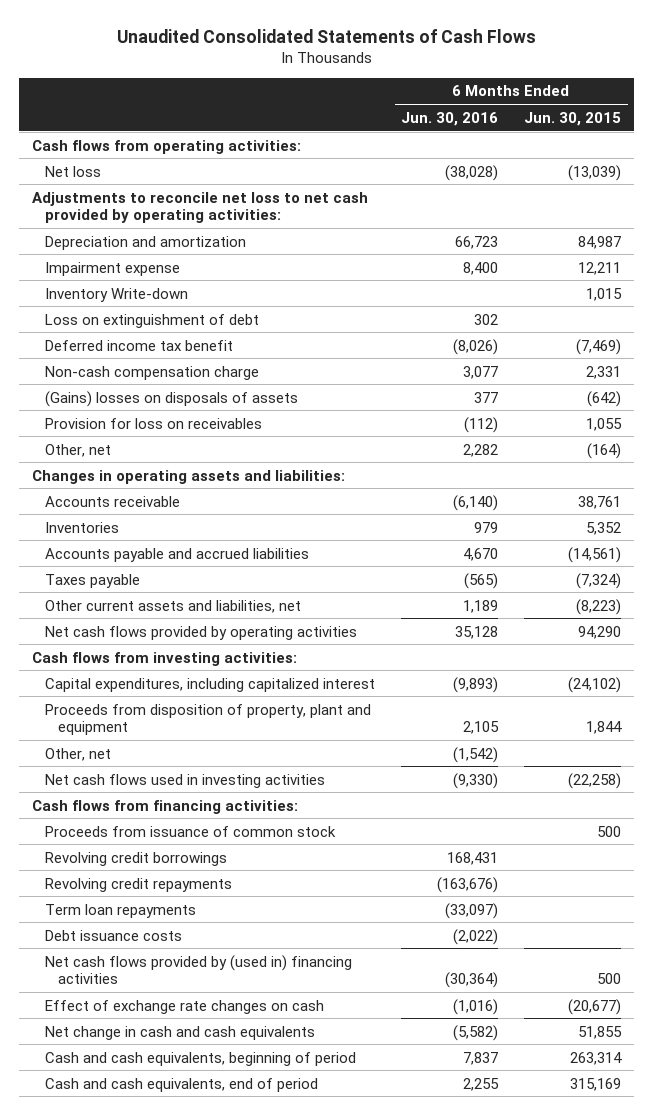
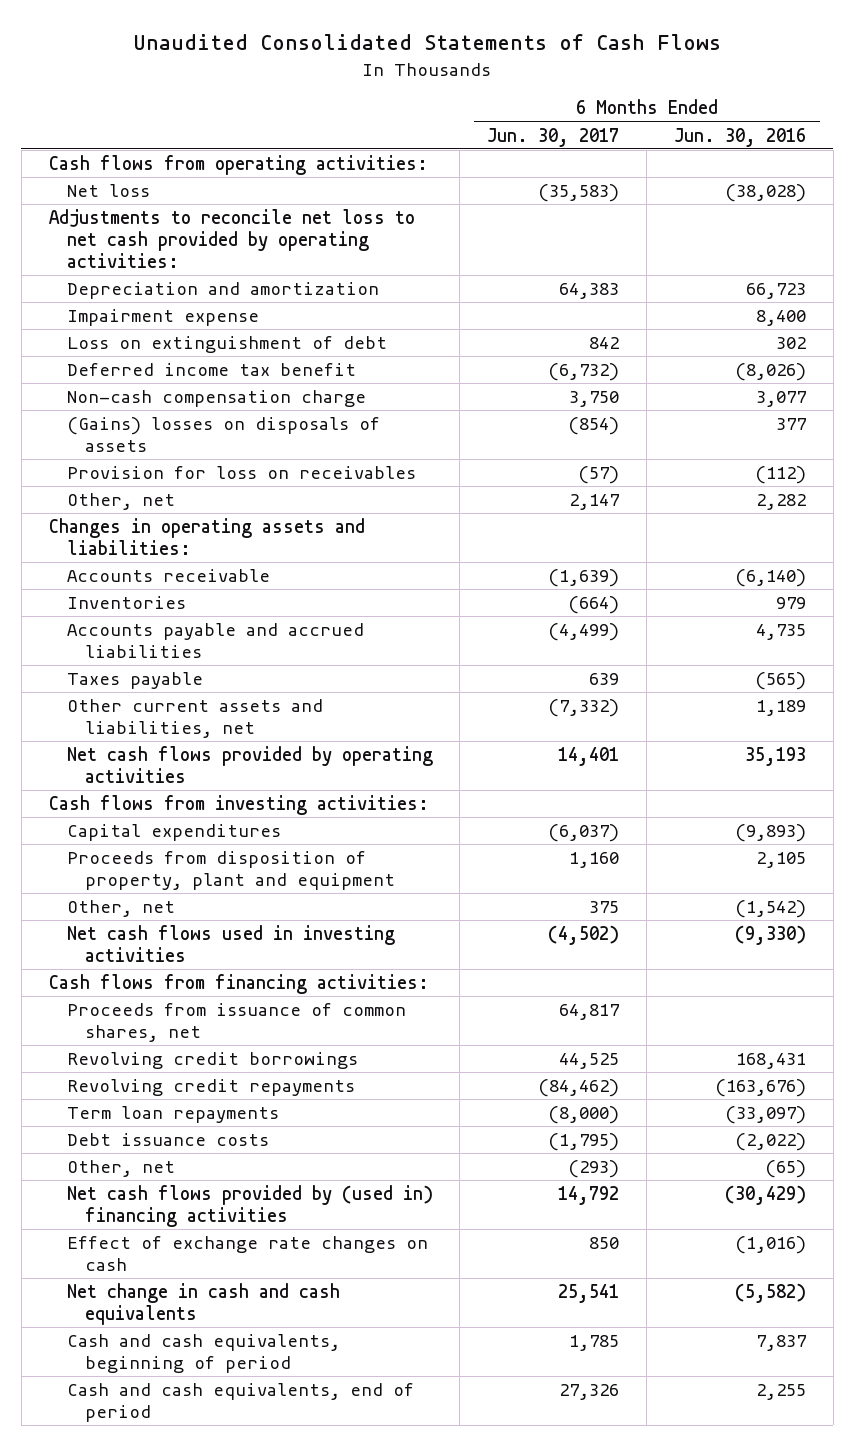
- | 6 Months Ended Jun. 30, 2016 | 6 Months Ended Jun. 30, 2015
+ | 6 Months Ended Jun. 30, 2017 | 6 Months Ended Jun. 30, 2016
- Inventory Write-down | | 1,015
- Accounts payable and accrued liabilities | 4,670 | (14,561)
+ Accounts payable and accrued liabilities | (4,499) | 4,735
- Net cash flows provided by operating activities | 35,128 | 94,290
+ Net cash flows provided by operating activities | 14,401 | 35,193
- Capital expenditures, including capitalized interest | (9,893) | (24,102)
+ Capital expenditures | (6,037) | (9,893)
- Proceeds from issuance of common stock | | 500
+ Proceeds from issuance of common shares, net | 64,817 |
- Net cash flows provided by (used in) financing activities | (30,364) | 500
+ Other, net | (293) | (65)
+ Net cash flows provided by (used in) financing activities | 14,792 | (30,429)

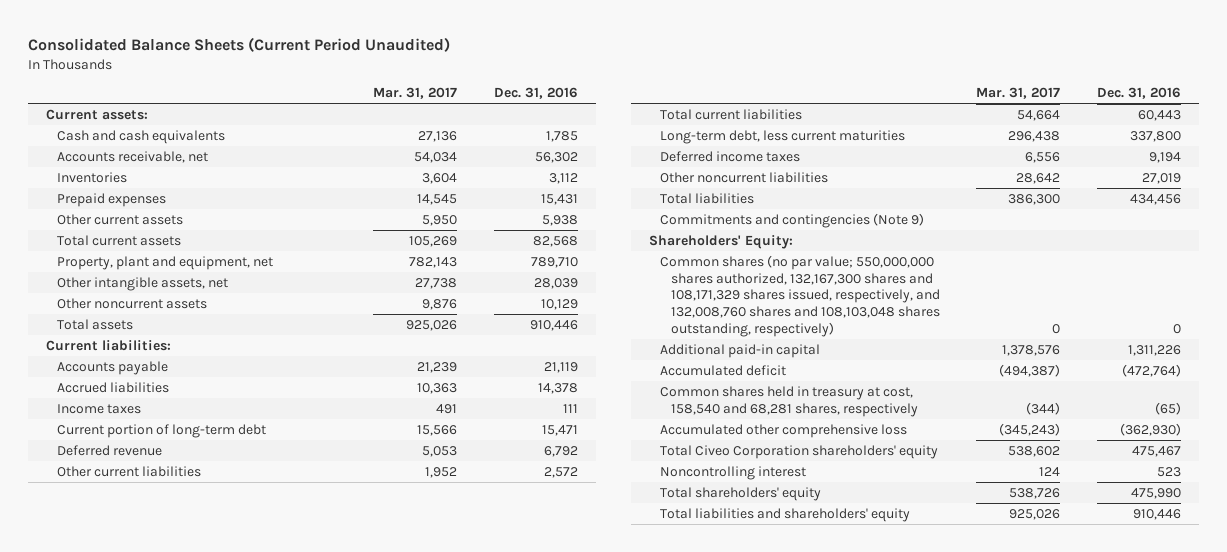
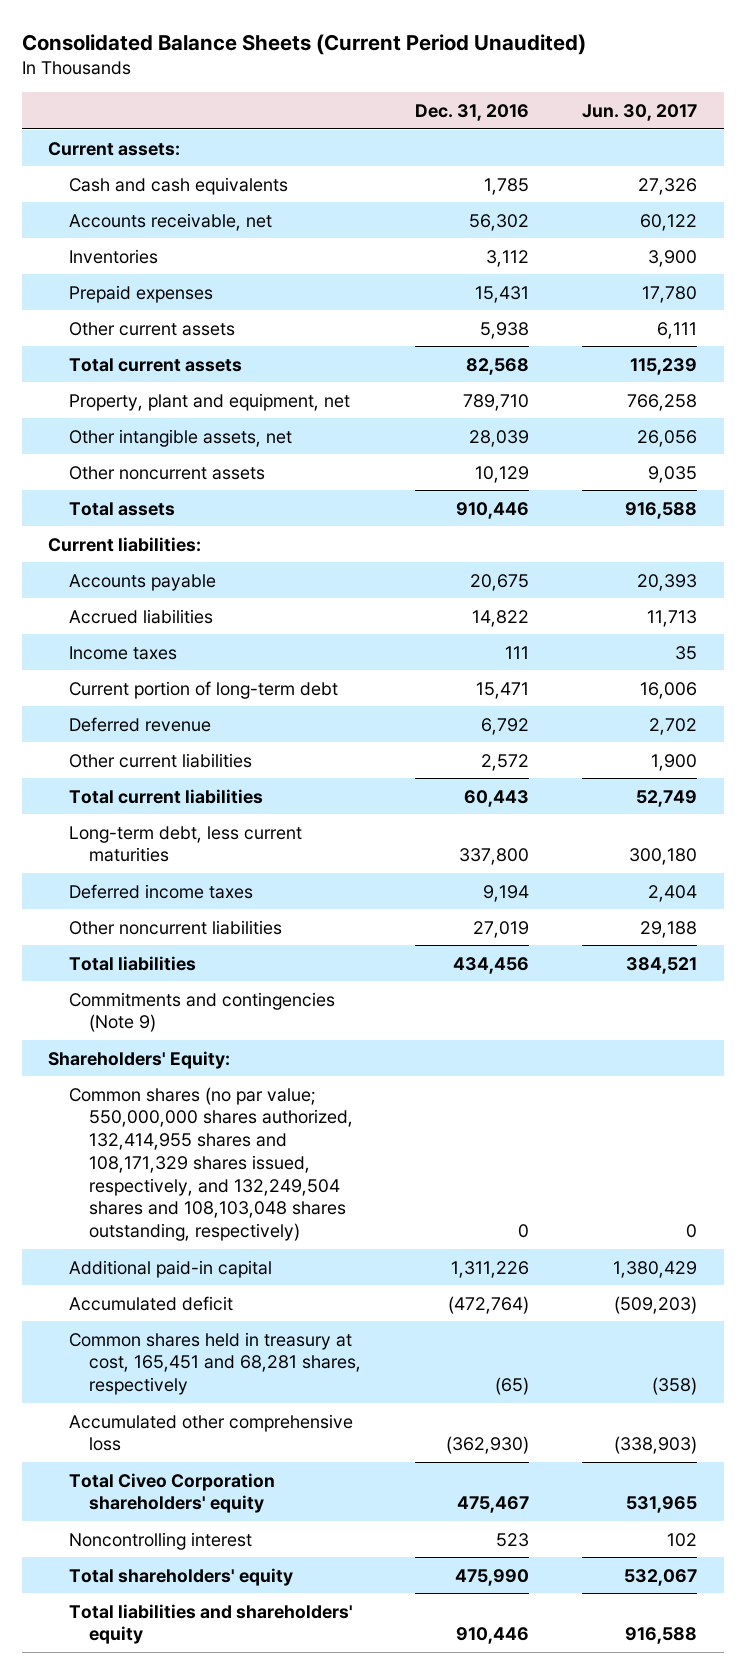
- | Mar. 31, 2017 | Dec. 31, 2016
+ | Dec. 31, 2016 | Jun. 30, 2017
- Accounts payable | 21,239 | 21,119
- Accrued liabilities | 10,363 | 14,378
+ Accounts payable | 20,675 | 20,393
+ Accrued liabilities | 14,822 | 11,713
- Common shares (no par value; 550,000,000 shares authorized, 132,167,300 shares and 108,171,329 shares issued, respectively, and 132,008,760 shares and 108,103,048 shares outstanding, respectively) | 0 | 0
+ Common shares (no par value; 550,000,000 shares authorized, 132,414,955 shares and 108,171,329 shares issued, respectively, and 132,249,504 shares and 108,103,048 shares outstanding, respectively) | 0 | 0
- Common shares held in treasury at cost, 158,540 and 68,281 shares, respectively | (344) | (65)
+ Common shares held in treasury at cost, 165,451 and 68,281 shares, respectively | (65) | (358)

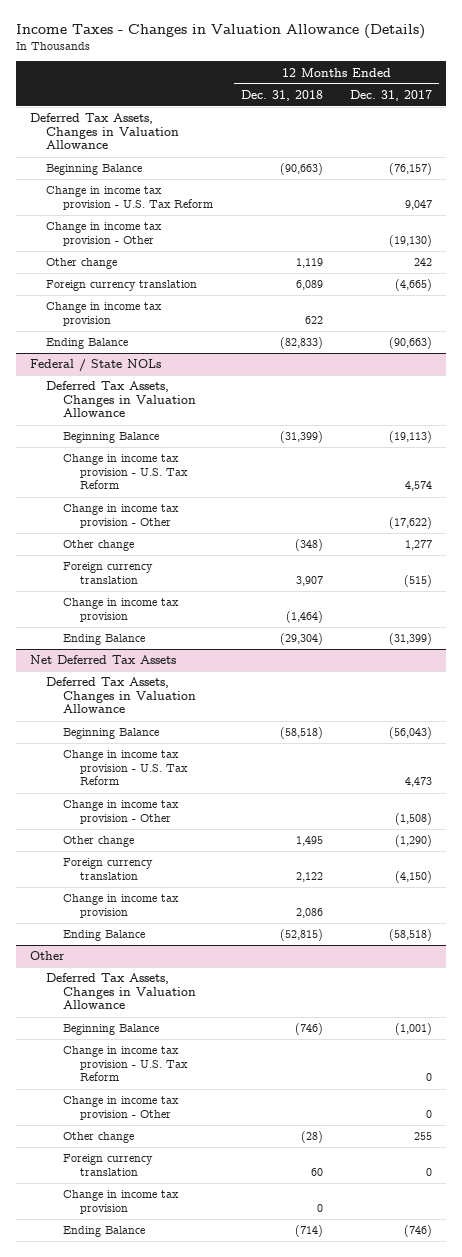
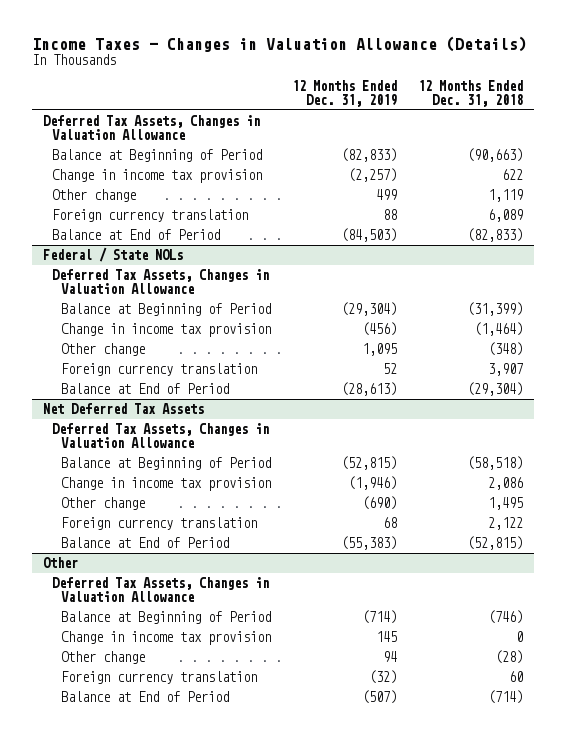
- | 12 Months Ended Dec. 31, 2018 | 12 Months Ended Dec. 31, 2017
+ | 12 Months Ended Dec. 31, 2019 | 12 Months Ended Dec. 31, 2018
- Beginning Balance | (90,663) | (76,157)
- Change in income tax provision - U.S. Tax Reform | | 9,047
- Change in income tax provision - Other | | (19,130)
+ Balance at Beginning of Period | (82,833) | (90,663)
moved up: Change in income tax provision | (2,257) | 622
- Ending Balance | (82,833) | (90,663)
+ Balance at End of Period | (84,503) | (82,833)
@ Federal / State NOLs
- Beginning Balance | (31,399) | (19,113)
- Change in income tax provision - U.S. Tax Reform | | 4,574
- Change in income tax provision - Other | | (17,622)
+ Balance at Beginning of Period | (29,304) | (31,399)
moved up: Change in income tax provision | (456) | (1,464)
- Ending Balance | (29,304) | (31,399)
+ Balance at End of Period | (28,613) | (29,304)
@ Net Deferred Tax Assets
- Beginning Balance | (58,518) | (56,043)
- Change in income tax provision - U.S. Tax Reform | | 4,473
- Change in income tax provision - Other | | (1,508)
+ Balance at Beginning of Period | (52,815) | (58,518)
moved up: Change in income tax provision | (1,946) | 2,086
- Ending Balance | (52,815) | (58,518)
+ Balance at End of Period | (55,383) | (52,815)
@ Other
- Beginning Balance | (746) | (1,001)
- Change in income tax provision - U.S. Tax Reform | | 0
- Change in income tax provision - Other | | 0
+ Balance at Beginning of Period | (714) | (746)
moved up: Change in income tax provision | 145 | 0
- Ending Balance | (714) | (746)
+ Balance at End of Period | (507) | (714)

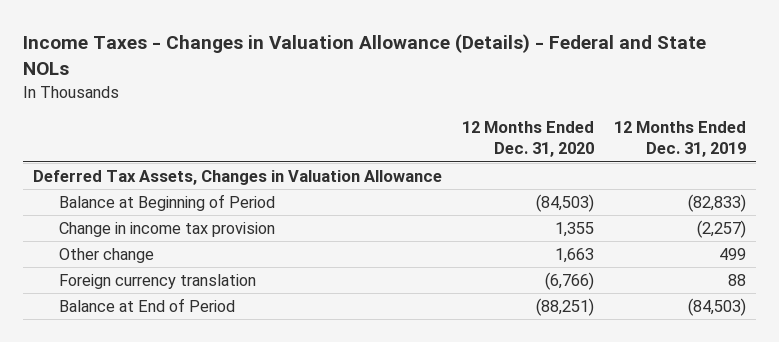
- Income Taxes - Changes in Valuation Allowance (Details)
+ Income Taxes - Changes in Valuation Allowance (Details) - Federal and State NOLs
- | 12 Months Ended Dec. 31, 2019 | 12 Months Ended Dec. 31, 2018
+ | 12 Months Ended Dec. 31, 2020 | 12 Months Ended Dec. 31, 2019
- Federal / State NOLs
- Deferred Tax Assets, Changes in Valuation Allowance
- Balance at Beginning of Period | (29,304) | (31,399)
- Change in income tax provision | (456) | (1,464)
- Other change | 1,095 | (348)
- Foreign currency translation | 52 | 3,907
- Balance at End of Period | (28,613) | (29,304)
- Net Deferred Tax Assets
- Deferred Tax Assets, Changes in Valuation Allowance
- Balance at Beginning of Period | (52,815) | (58,518)
- Change in income tax provision | (1,946) | 2,086
- Other change | (690) | 1,495
- Foreign currency translation | 68 | 2,122
- Balance at End of Period | (55,383) | (52,815)
- Other
- Deferred Tax Assets, Changes in Valuation Allowance
- Balance at Beginning of Period | (714) | (746)
- Change in income tax provision | 145 | 0
- Other change | 94 | (28)
- Foreign currency translation | (32) | 60
- Balance at End of Period | (507) | (714)

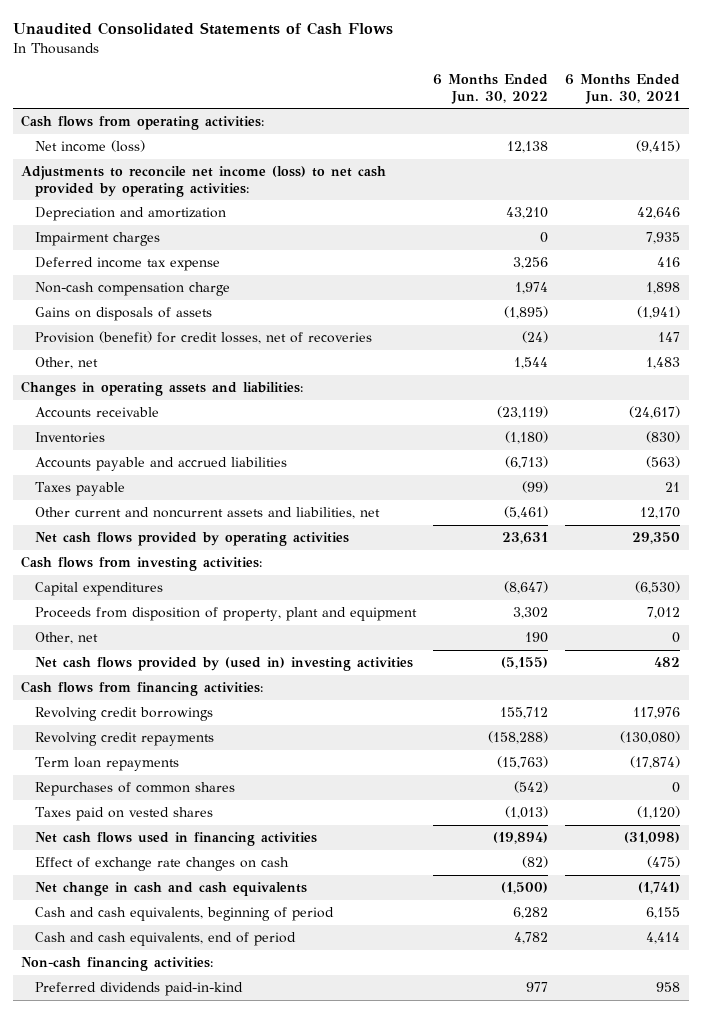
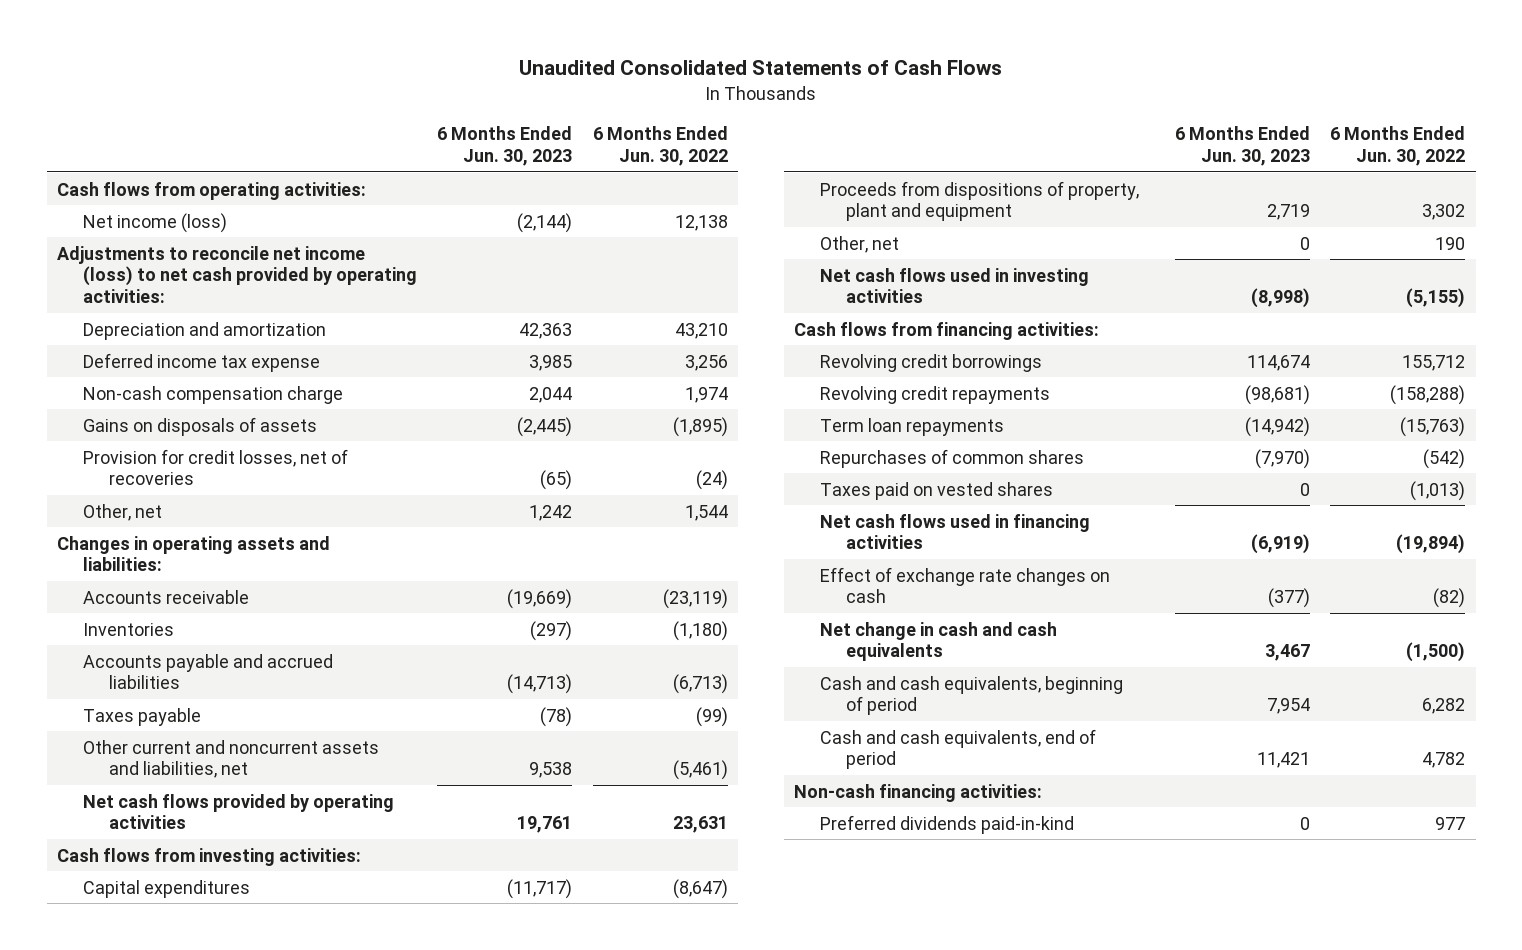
- | 6 Months Ended Jun. 30, 2022 | 6 Months Ended Jun. 30, 2021
+ | 6 Months Ended Jun. 30, 2023 | 6 Months Ended Jun. 30, 2022
- Impairment charges | 0 | 7,935
- Provision (benefit) for credit losses, net of recoveries | (24) | 147
+ Provision for credit losses, net of recoveries | (65) | (24)
- Proceeds from disposition of property, plant and equipment | 3,302 | 7,012
+ Proceeds from dispositions of property, plant and equipment | 2,719 | 3,302
- Net cash flows provided by (used in) investing activities | (5,155) | 482
+ Net cash flows used in investing activities | (8,998) | (5,155)

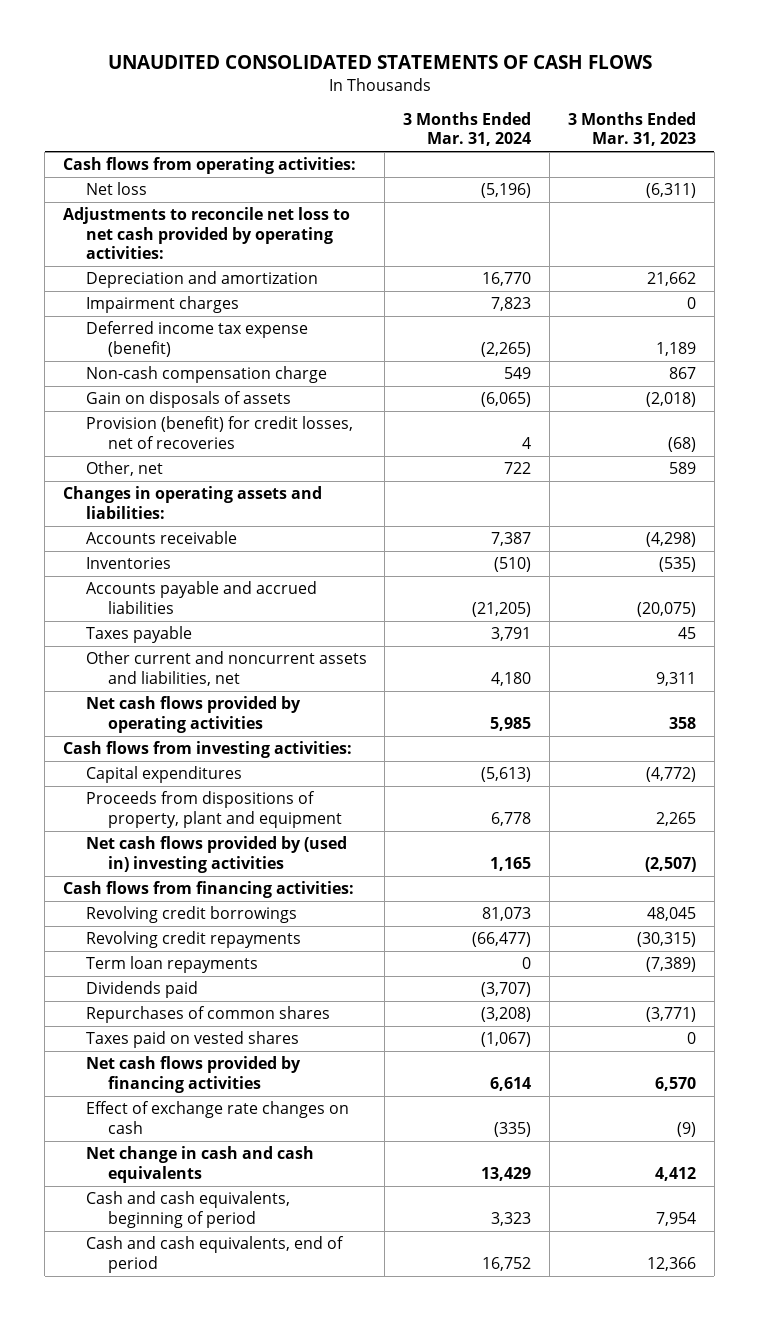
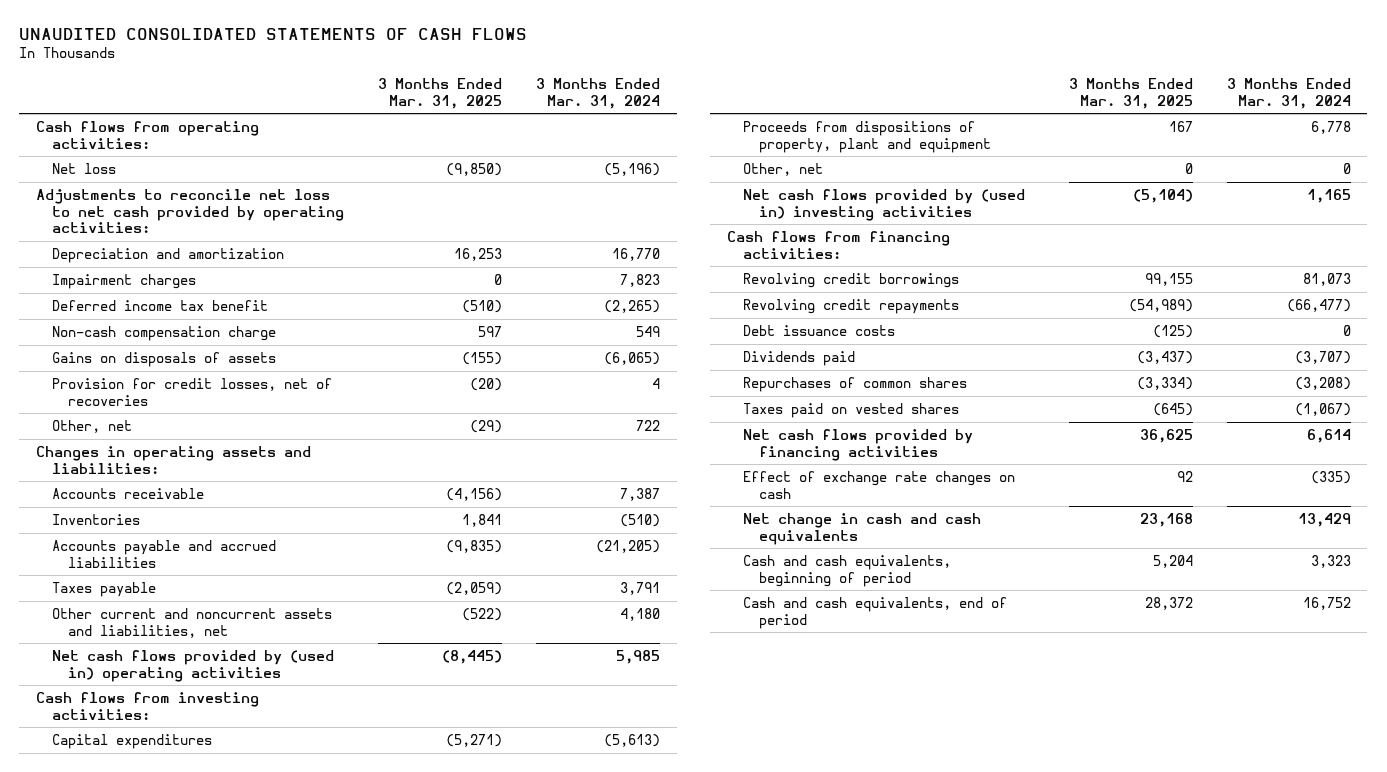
- | 3 Months Ended Mar. 31, 2024 | 3 Months Ended Mar. 31, 2023
+ | 3 Months Ended Mar. 31, 2025 | 3 Months Ended Mar. 31, 2024
- Deferred income tax expense (benefit) | (2,265) | 1,189
+ Deferred income tax benefit | (510) | (2,265)
- Gain on disposals of assets | (6,065) | (2,018)
- Provision (benefit) for credit losses, net of recoveries | 4 | (68)
+ Gains on disposals of assets | (155) | (6,065)
+ Provision for credit losses, net of recoveries | (20) | 4
- Net cash flows provided by operating activities | 5,985 | 358
+ Net cash flows provided by (used in) operating activities | (8,445) | 5,985
+ Other, net | 0 | 0
- Term loan repayments | 0 | (7,389)
+ Debt issuance costs | (125) | 0

